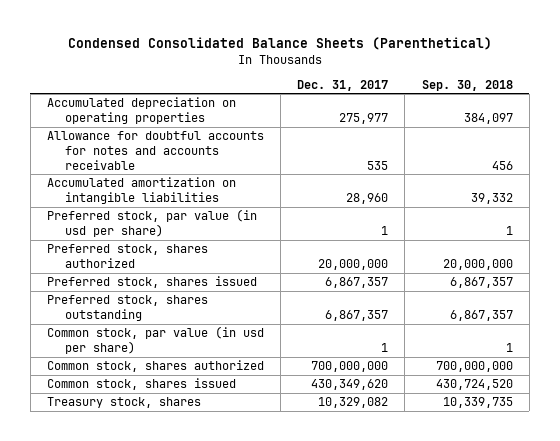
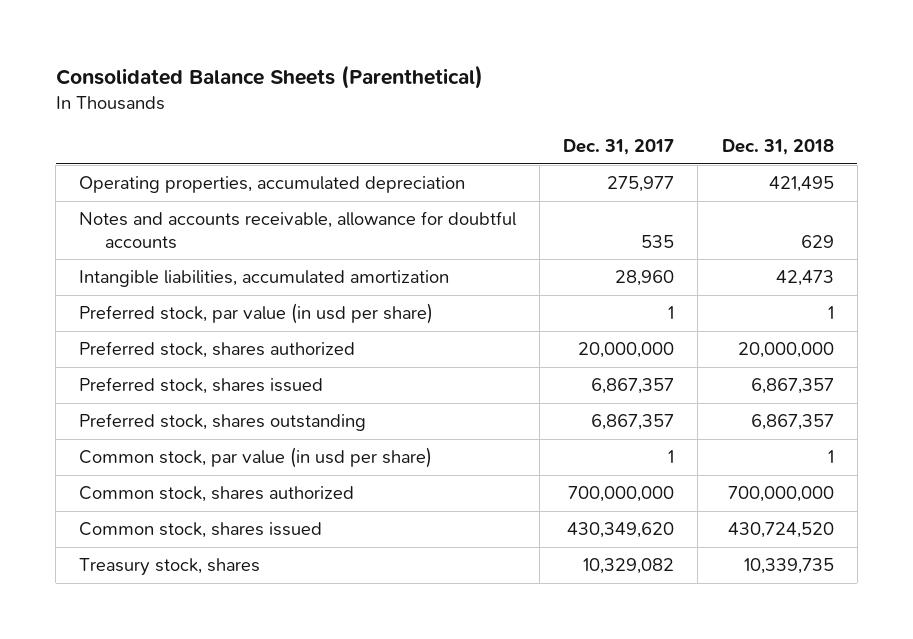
- Condensed Consolidated Balance Sheets (Parenthetical)
+ Consolidated Balance Sheets (Parenthetical)
- | Dec. 31, 2017 | Sep. 30, 2018
+ | Dec. 31, 2017 | Dec. 31, 2018
- Accumulated depreciation on operating properties | 275,977 | 384,097
- Allowance for doubtful accounts for notes and accounts receivable | 535 | 456
- Accumulated amortization on intangible liabilities | 28,960 | 39,332
+ Operating properties, accumulated depreciation | 275,977 | 421,495
+ Notes and accounts receivable, allowance for doubtful accounts | 535 | 629
+ Intangible liabilities, accumulated amortization | 28,960 | 42,473

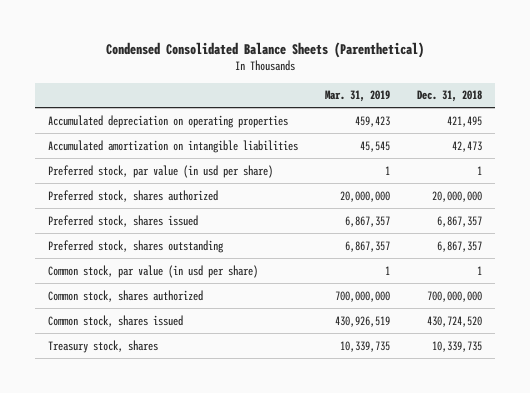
- Consolidated Balance Sheets (Parenthetical)
+ Condensed Consolidated Balance Sheets (Parenthetical)
- | Dec. 31, 2017 | Dec. 31, 2018
+ | Mar. 31, 2019 | Dec. 31, 2018
- Operating properties, accumulated depreciation | 275,977 | 421,495
- Notes and accounts receivable, allowance for doubtful accounts | 535 | 629
- Intangible liabilities, accumulated amortization | 28,960 | 42,473
+ Accumulated depreciation on operating properties | 459,423 | 421,495
+ Accumulated amortization on intangible liabilities | 45,545 | 42,473

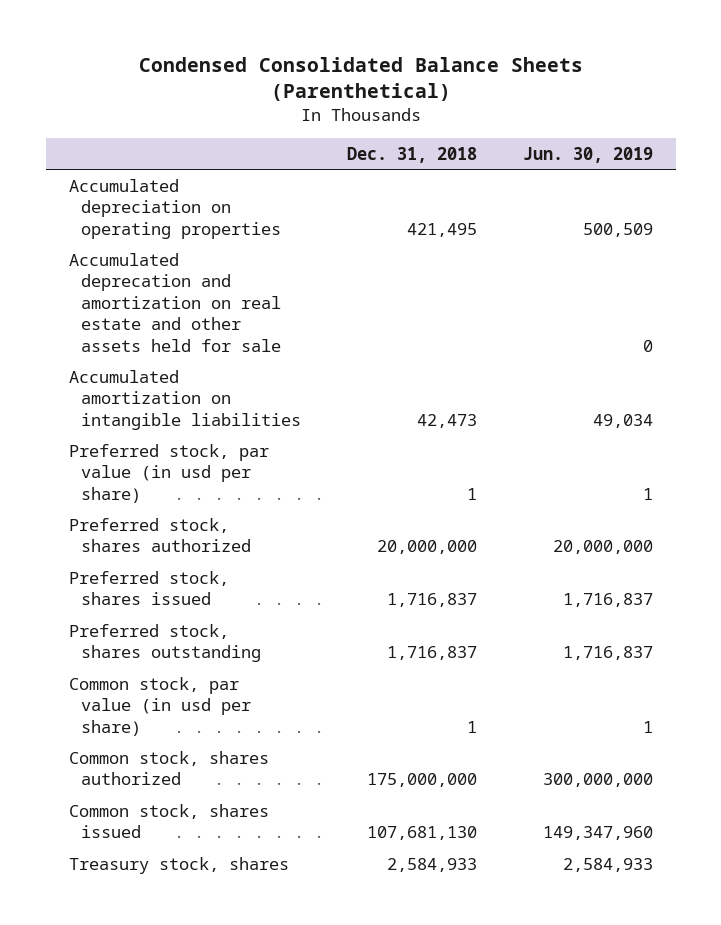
- | Mar. 31, 2019 | Dec. 31, 2018
+ | Dec. 31, 2018 | Jun. 30, 2019
+ Accumulated deprecation and amortization on real estate and other assets held for sale | | 0
- Preferred stock, shares issued | 6,867,357 | 6,867,357
- Preferred stock, shares outstanding | 6,867,357 | 6,867,357
+ Preferred stock, shares issued | 1,716,837 | 1,716,837
+ Preferred stock, shares outstanding | 1,716,837 | 1,716,837
- Common stock, shares authorized | 700,000,000 | 700,000,000
- Common stock, shares issued | 430,926,519 | 430,724,520
- Treasury stock, shares | 10,339,735 | 10,339,735
+ Common stock, shares authorized | 175,000,000 | 300,000,000
+ Common stock, shares issued | 107,681,130 | 149,347,960
+ Treasury stock, shares | 2,584,933 | 2,584,933

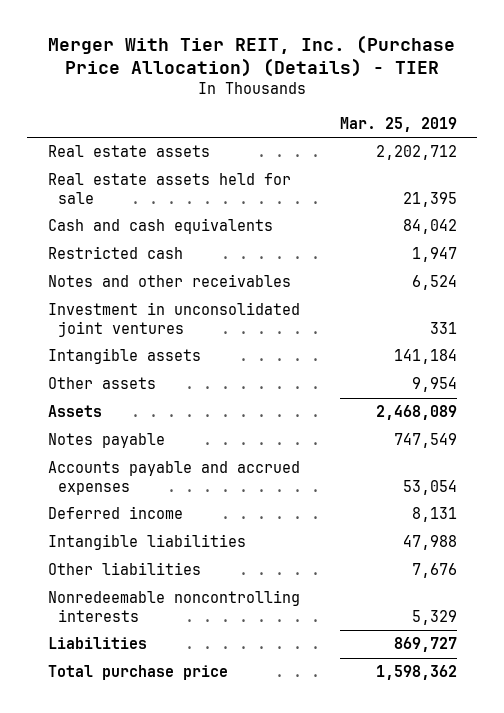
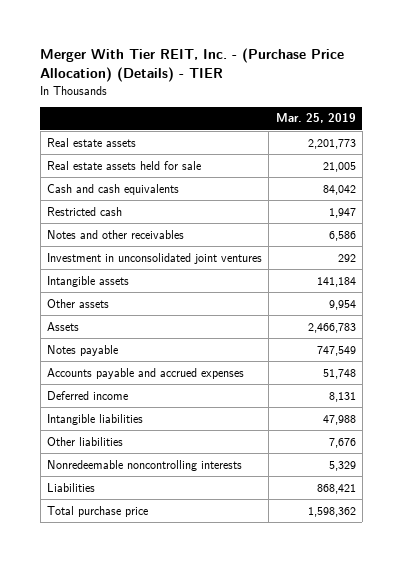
- Merger With Tier REIT, Inc. (Purchase Price Allocation) (Details) - TIER
+ Merger With Tier REIT, Inc. - (Purchase Price Allocation) (Details) - TIER
- Real estate assets | 2,202,712
- Real estate assets held for sale | 21,395
+ Real estate assets | 2,201,773
+ Real estate assets held for sale | 21,005
- Notes and other receivables | 6,524
- Investment in unconsolidated joint ventures | 331
+ Notes and other receivables | 6,586
+ Investment in unconsolidated joint ventures | 292
- Assets | 2,468,089
+ Assets | 2,466,783
- Accounts payable and accrued expenses | 53,054
+ Accounts payable and accrued expenses | 51,748
- Liabilities | 869,727
+ Liabilities | 868,421

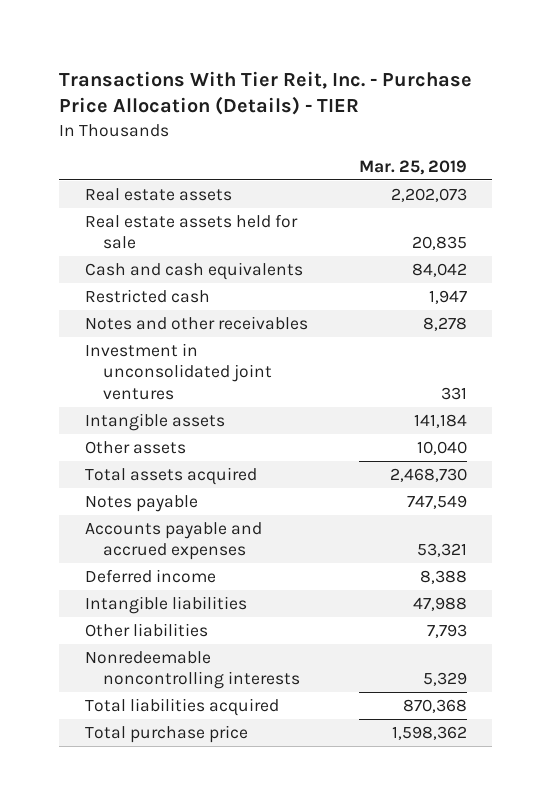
- Merger With Tier REIT, Inc. - (Purchase Price Allocation) (Details) - TIER
+ Transactions With Tier Reit, Inc. - Purchase Price Allocation (Details) - TIER
- Real estate assets | 2,201,773
- Real estate assets held for sale | 21,005
+ Real estate assets | 2,202,073
+ Real estate assets held for sale | 20,835
- Notes and other receivables | 6,586
- Investment in unconsolidated joint ventures | 292
+ Notes and other receivables | 8,278
+ Investment in unconsolidated joint ventures | 331
- Other assets | 9,954
- Assets | 2,466,783
+ Other assets | 10,040
+ Total assets acquired | 2,468,730
- Accounts payable and accrued expenses | 51,748
- Deferred income | 8,131
+ Accounts payable and accrued expenses | 53,321
+ Deferred income | 8,388
- Other liabilities | 7,676
+ Other liabilities | 7,793
- Liabilities | 868,421
+ Total liabilities acquired | 870,368

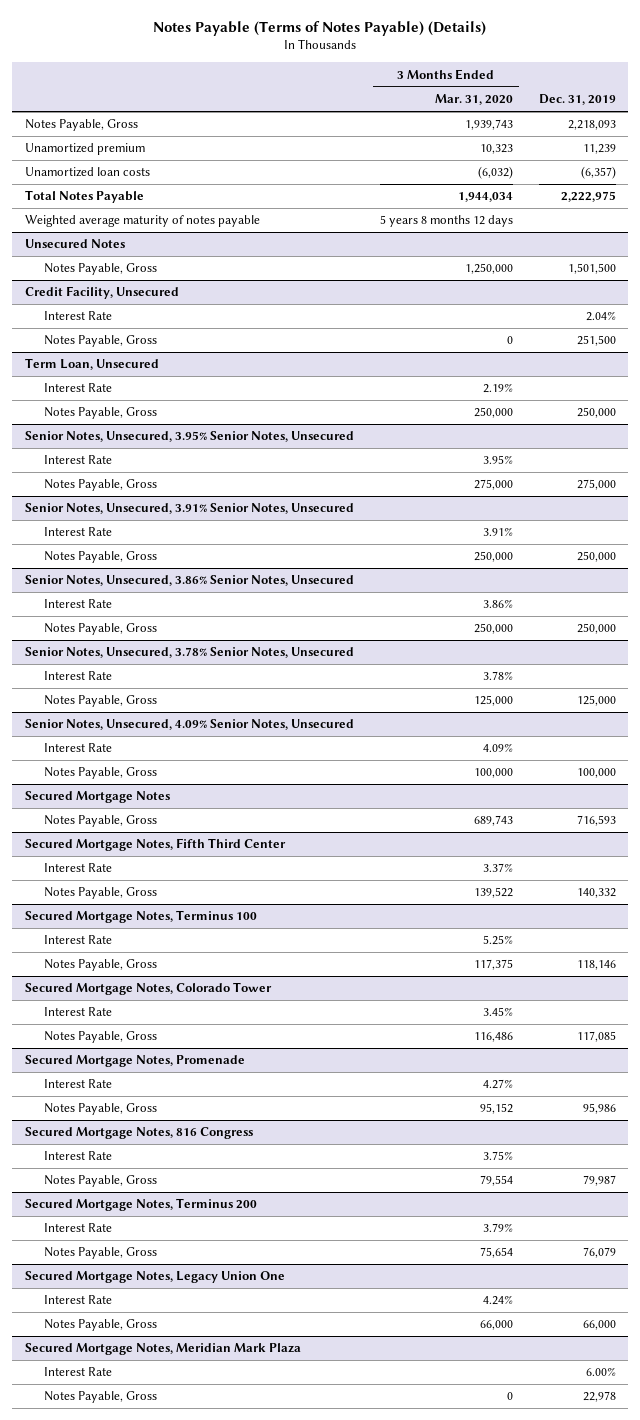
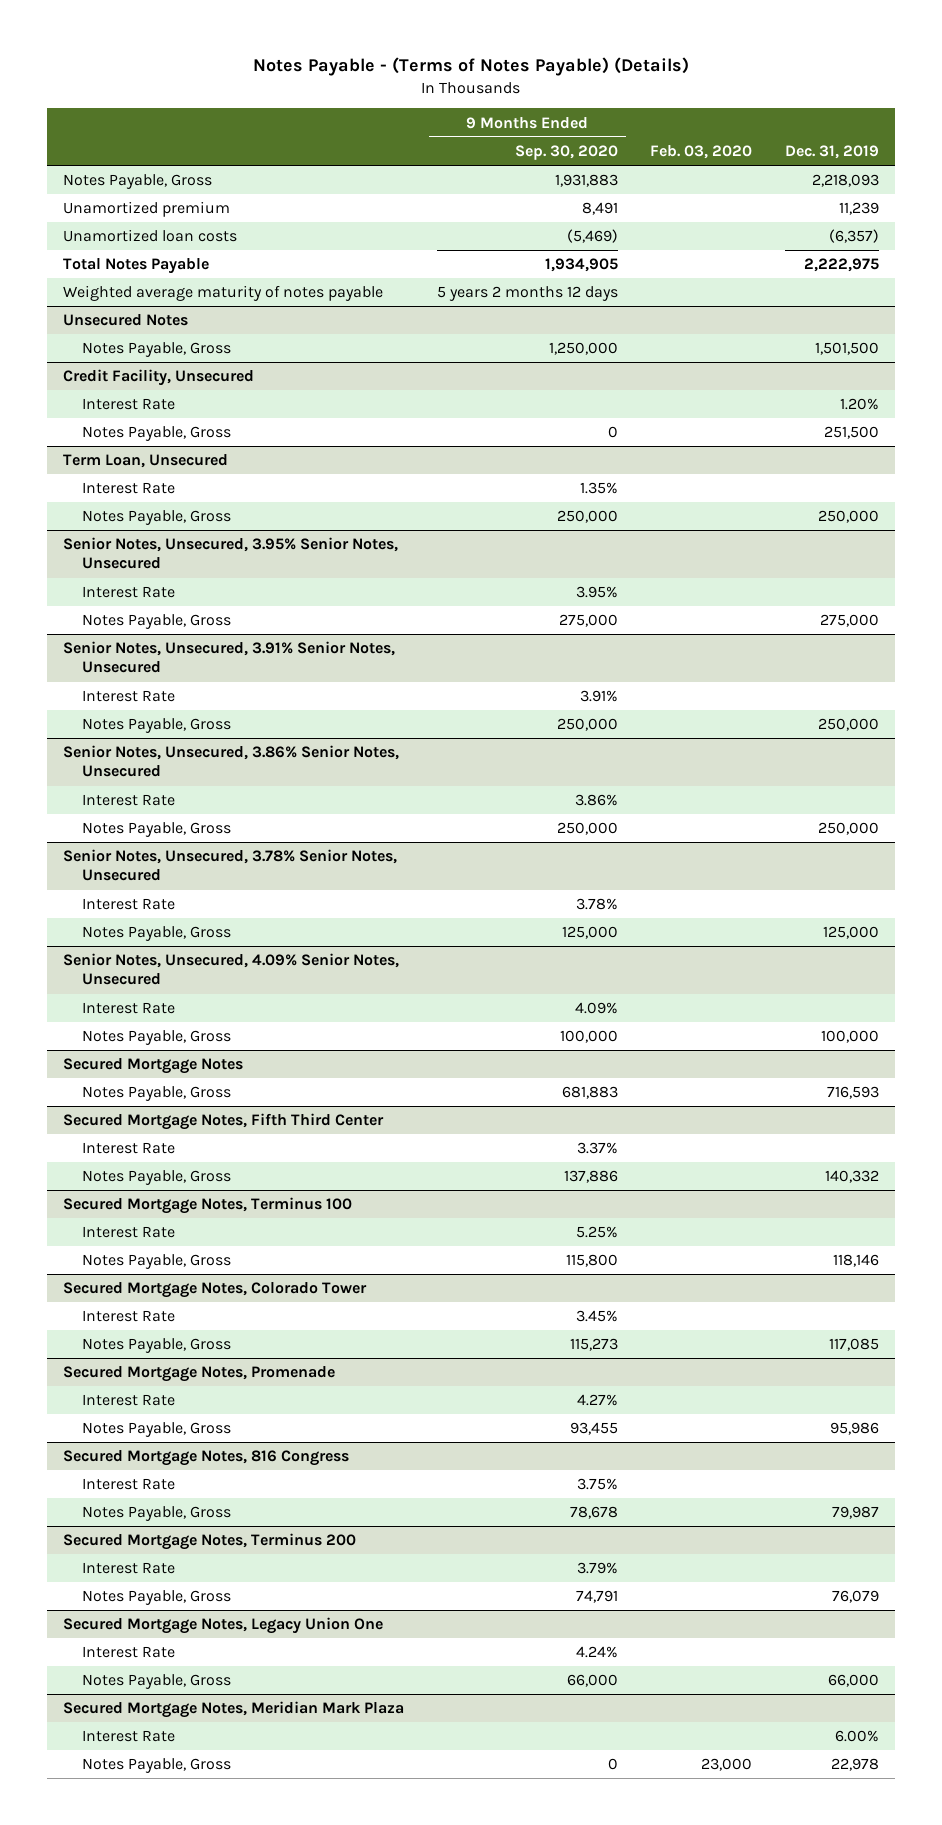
- Notes Payable (Terms of Notes Payable) (Details)
+ Notes Payable - (Terms of Notes Payable) (Details)
- | 3 Months Ended Mar. 31, 2020 | Dec. 31, 2019
+ | 9 Months Ended Sep. 30, 2020 | Feb. 03, 2020 | Dec. 31, 2019
@ Credit Facility, Unsecured
- Interest Rate | | 2.04%
+ Interest Rate | | | 1.20%

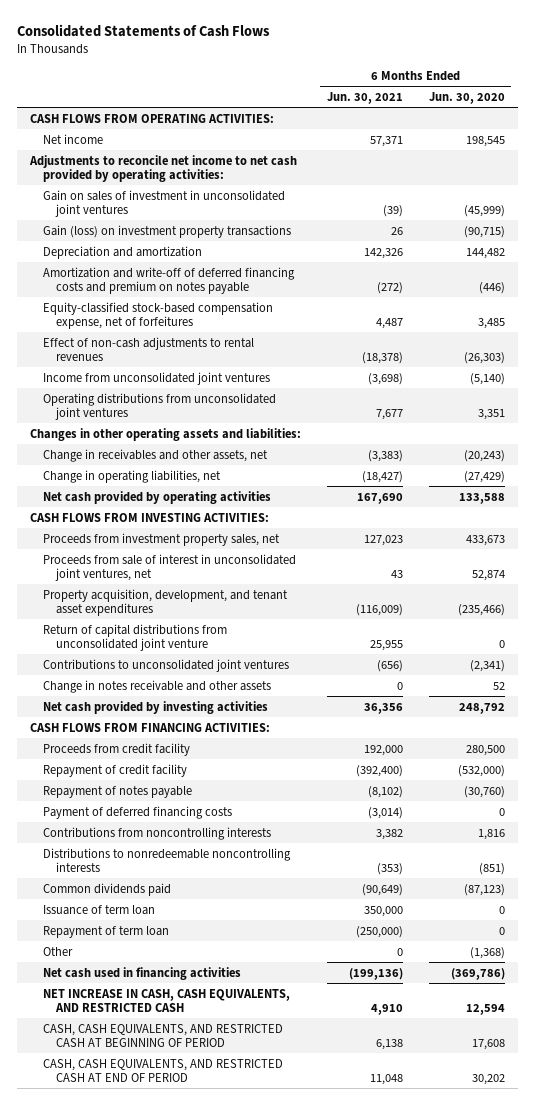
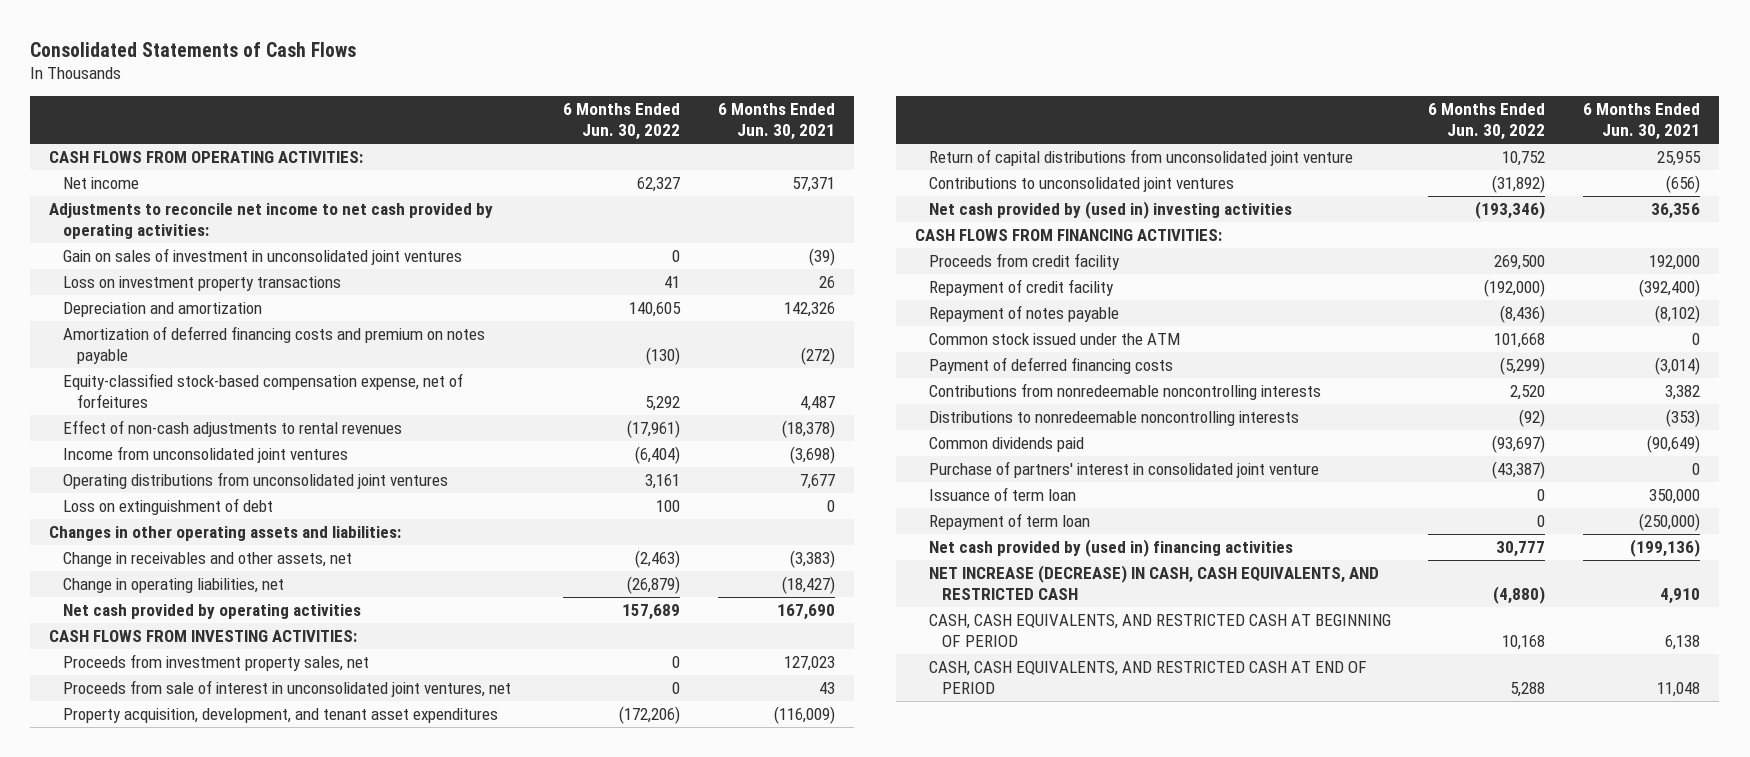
- | 6 Months Ended Jun. 30, 2021 | 6 Months Ended Jun. 30, 2020
+ | 6 Months Ended Jun. 30, 2022 | 6 Months Ended Jun. 30, 2021
- Gain (loss) on investment property transactions | 26 | (90,715)
+ Loss on investment property transactions | 41 | 26
- Amortization and write-off of deferred financing costs and premium on notes payable | (272) | (446)
+ Amortization of deferred financing costs and premium on notes payable | (130) | (272)
+ Loss on extinguishment of debt | 100 | 0
- Change in notes receivable and other assets | 0 | 52
- Net cash provided by investing activities | 36,356 | 248,792
+ Net cash provided by (used in) investing activities | (193,346) | 36,356
+ Common stock issued under the ATM | 101,668 | 0
- Contributions from noncontrolling interests | 3,382 | 1,816
+ Contributions from nonredeemable noncontrolling interests | 2,520 | 3,382
+ Purchase of partners' interest in consolidated joint venture | (43,387) | 0
- Other | 0 | (1,368)
- Net cash used in financing activities | (199,136) | (369,786)
- NET INCREASE IN CASH, CASH EQUIVALENTS, AND RESTRICTED CASH | 4,910 | 12,594
+ Net cash provided by (used in) financing activities | 30,777 | (199,136)
+ NET INCREASE (DECREASE) IN CASH, CASH EQUIVALENTS, AND RESTRICTED CASH | (4,880) | 4,910

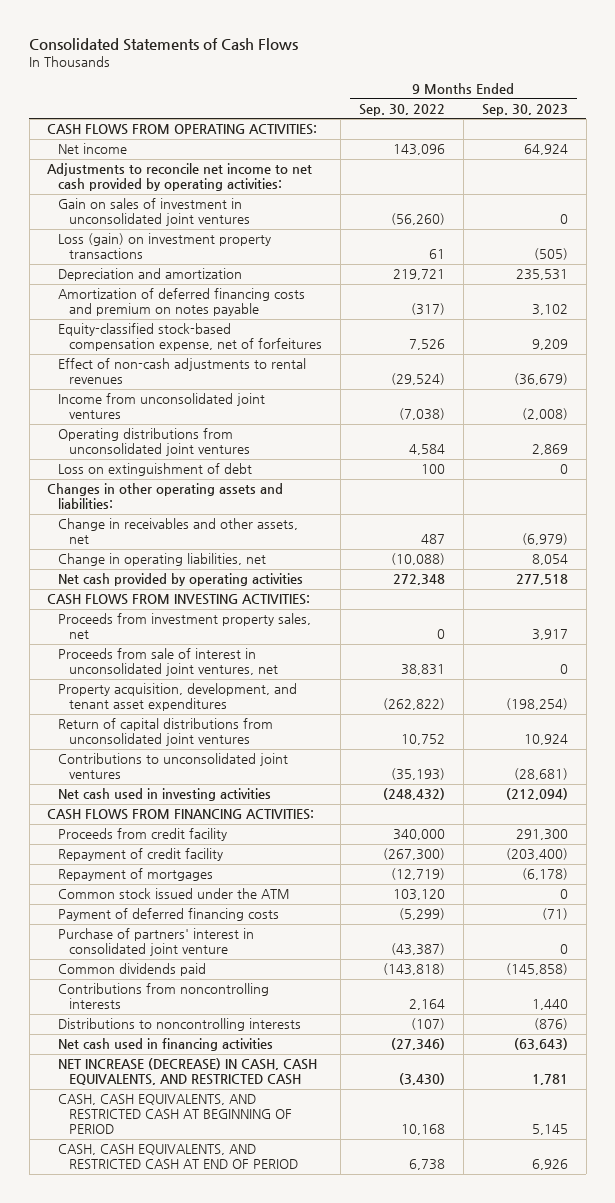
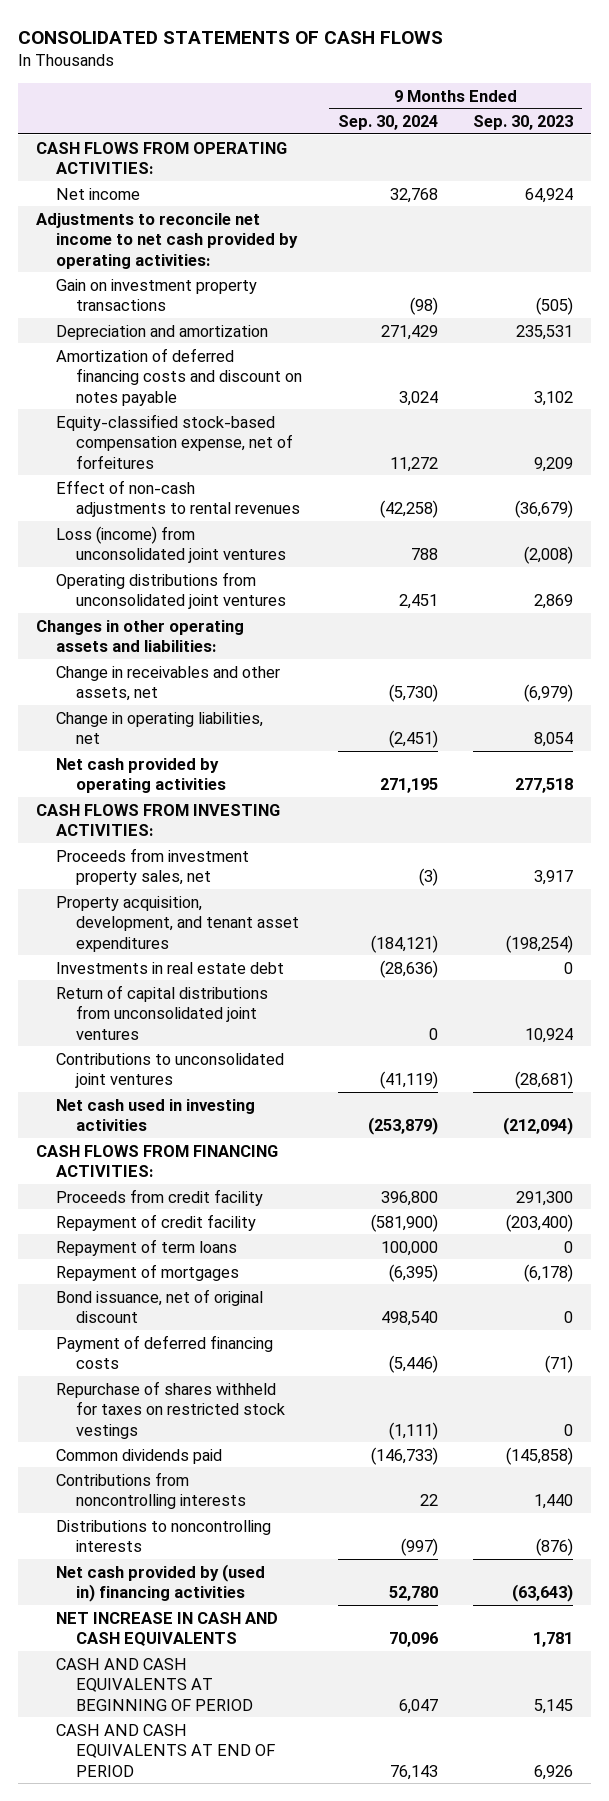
- Consolidated Statements of Cash Flows
+ CONSOLIDATED STATEMENTS OF CASH FLOWS
- | 9 Months Ended Sep. 30, 2022 | 9 Months Ended Sep. 30, 2023
+ | 9 Months Ended Sep. 30, 2024 | 9 Months Ended Sep. 30, 2023
- Gain on sales of investment in unconsolidated joint ventures | (56,260) | 0
- Loss (gain) on investment property transactions | 61 | (505)
+ Gain on investment property transactions | (98) | (505)
- Amortization of deferred financing costs and premium on notes payable | (317) | 3,102
+ Amortization of deferred financing costs and discount on notes payable | 3,024 | 3,102
- Income from unconsolidated joint ventures | (7,038) | (2,008)
+ Loss (income) from unconsolidated joint ventures | 788 | (2,008)
- Loss on extinguishment of debt | 100 | 0
- Proceeds from sale of interest in unconsolidated joint ventures, net | 38,831 | 0
+ Investments in real estate debt | (28,636) | 0
+ Repayment of term loans | 100,000 | 0
- Common stock issued under the ATM | 103,120 | 0
+ Bond issuance, net of original discount | 498,540 | 0
- Purchase of partners' interest in consolidated joint venture | (43,387) | 0
+ Repurchase of shares withheld for taxes on restricted stock vestings | (1,111) | 0
- Net cash used in financing activities | (27,346) | (63,643)
- NET INCREASE (DECREASE) IN CASH, CASH EQUIVALENTS, AND RESTRICTED CASH | (3,430) | 1,781
- CASH, CASH EQUIVALENTS, AND RESTRICTED CASH AT BEGINNING OF PERIOD | 10,168 | 5,145
- CASH, CASH EQUIVALENTS, AND RESTRICTED CASH AT END OF PERIOD | 6,738 | 6,926
+ Net cash provided by (used in) financing activities | 52,780 | (63,643)
+ NET INCREASE IN CASH AND CASH EQUIVALENTS | 70,096 | 1,781
+ CASH AND CASH EQUIVALENTS AT BEGINNING OF PERIOD | 6,047 | 5,145
+ CASH AND CASH EQUIVALENTS AT END OF PERIOD | 76,143 | 6,926

